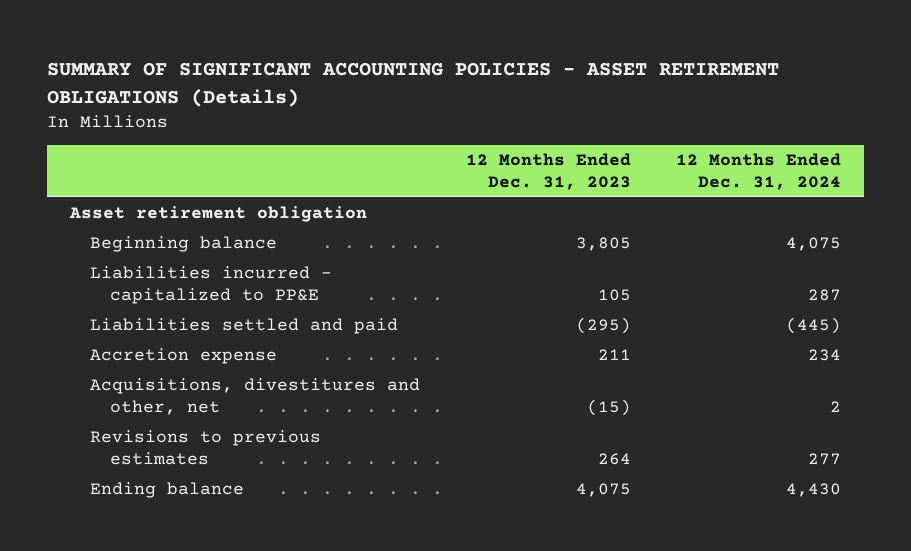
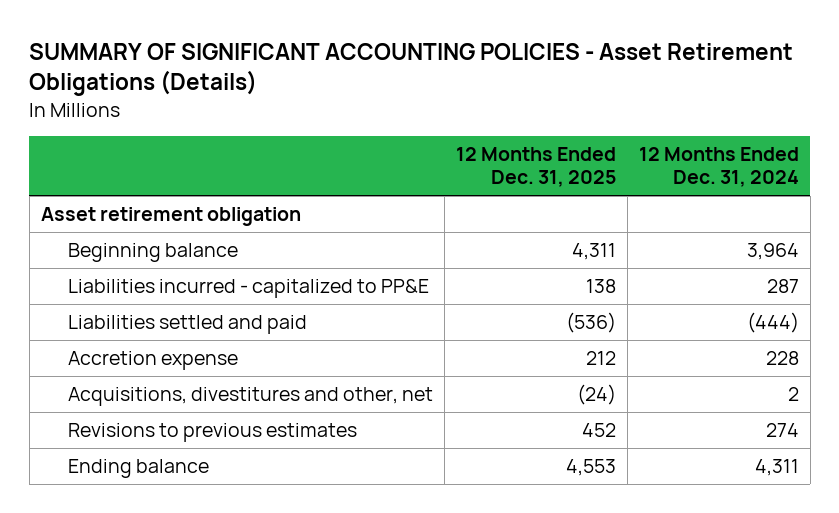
- SUMMARY OF SIGNIFICANT ACCOUNTING POLICIES - ASSET RETIREMENT OBLIGATIONS (Details)
+ SUMMARY OF SIGNIFICANT ACCOUNTING POLICIES - Asset Retirement Obligations (Details)
- | 12 Months Ended Dec. 31, 2023 | 12 Months Ended Dec. 31, 2024
+ | 12 Months Ended Dec. 31, 2025 | 12 Months Ended Dec. 31, 2024
- Beginning balance | 3,805 | 4,075
+ Beginning balance | 4,311 | 3,964
- Liabilities settled and paid | (295) | (445)
- Accretion expense | 211 | 234
+ Liabilities settled and paid | (536) | (444)
+ Accretion expense | 212 | 228
- Revisions to previous estimates | 264 | 277
- Ending balance | 4,075 | 4,430
+ Revisions to previous estimates | 452 | 274
+ Ending balance | 4,553 | 4,311

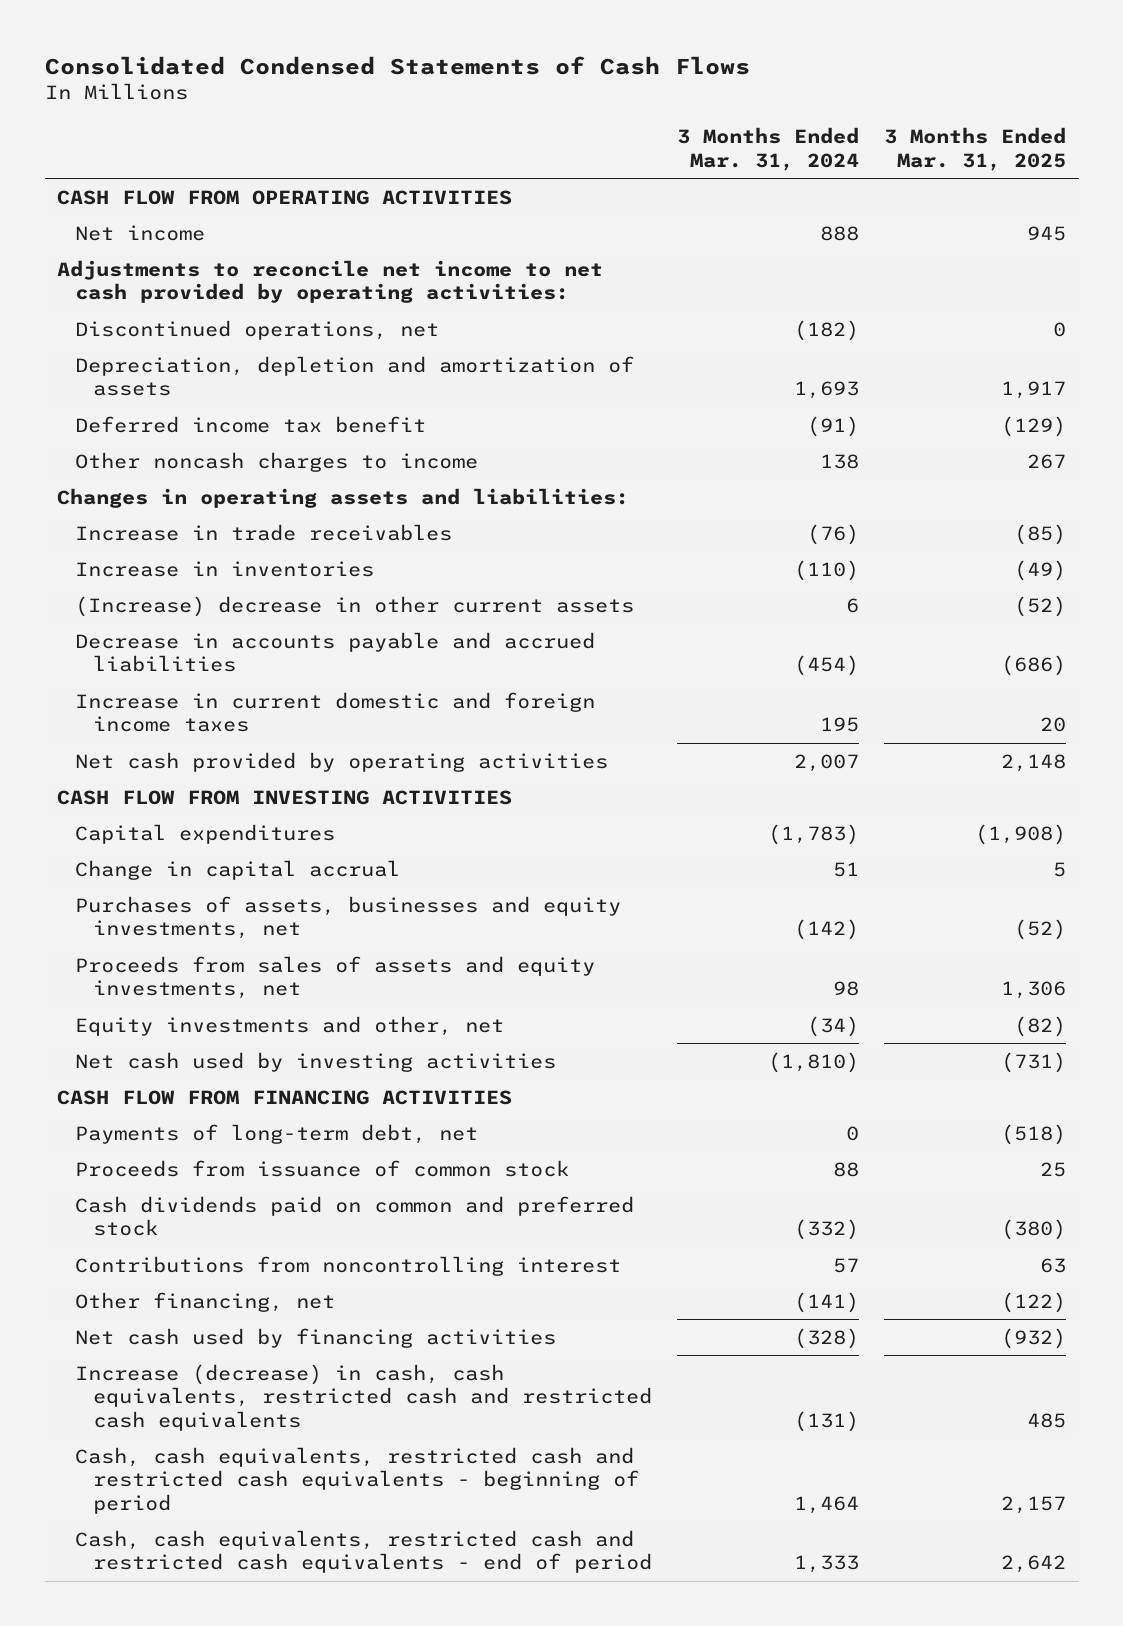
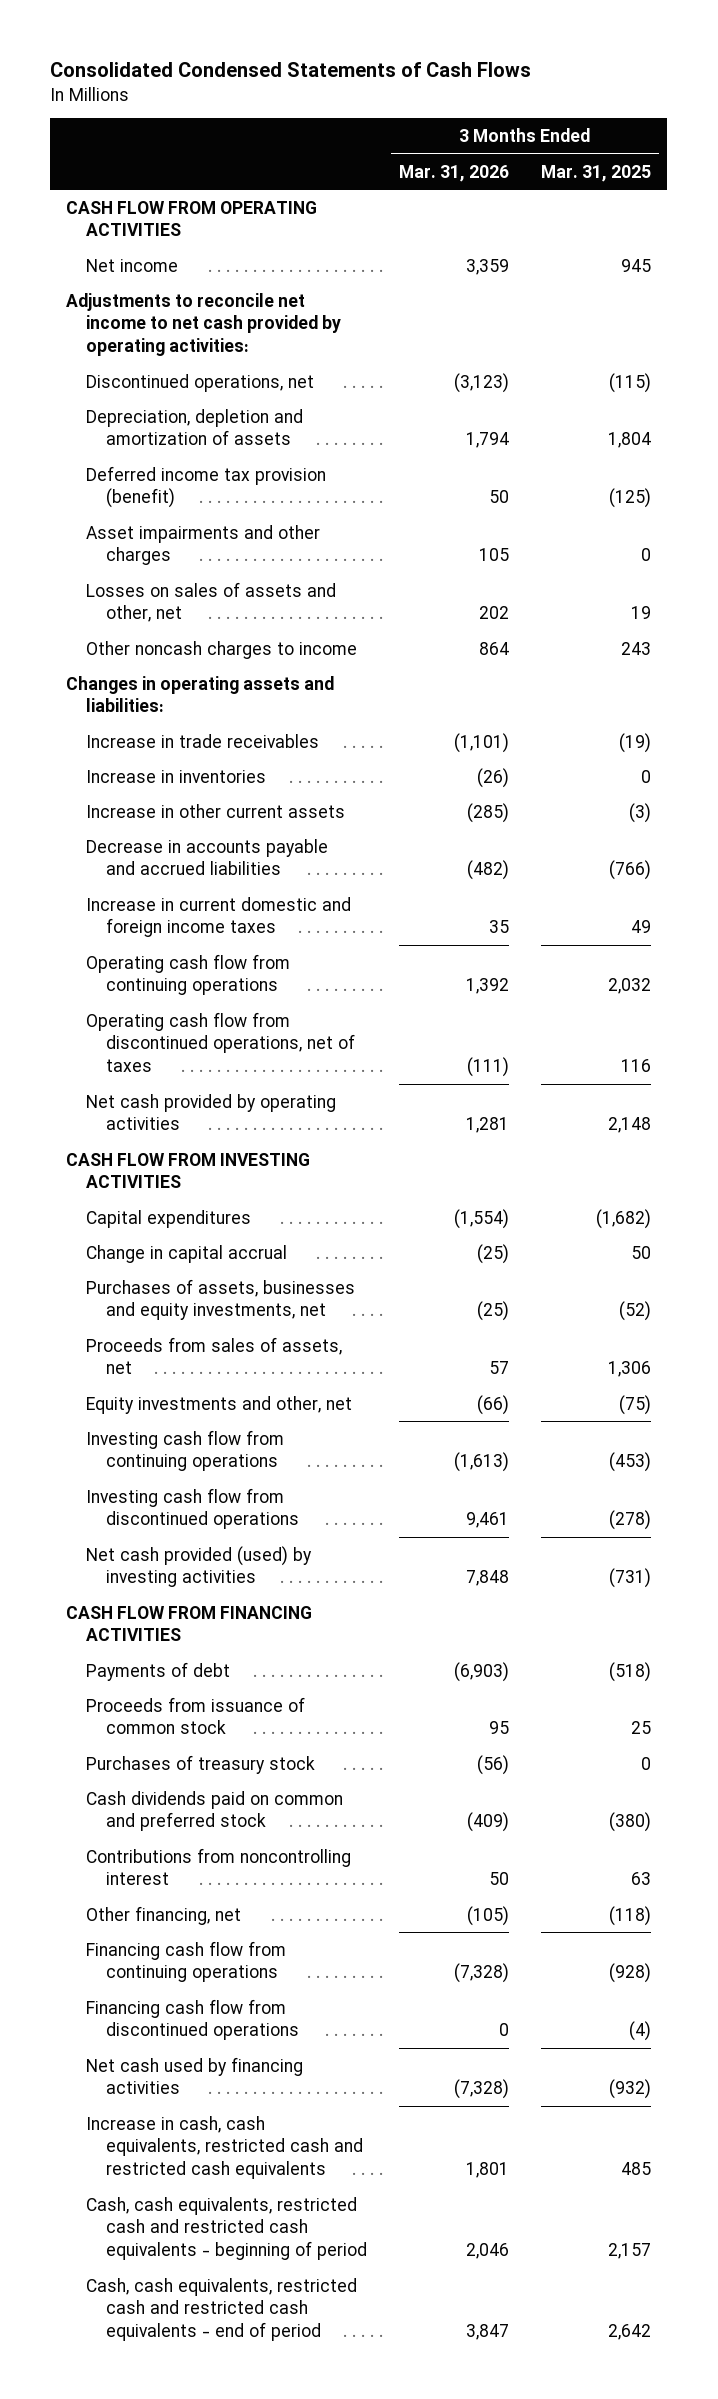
- | 3 Months Ended Mar. 31, 2024 | 3 Months Ended Mar. 31, 2025
+ | 3 Months Ended Mar. 31, 2026 | 3 Months Ended Mar. 31, 2025
- Discontinued operations, net | (182) | 0
- Depreciation, depletion and amortization of assets | 1,693 | 1,917
- Deferred income tax benefit | (91) | (129)
- Other noncash charges to income | 138 | 267
+ Discontinued operations, net | (3,123) | (115)
+ Depreciation, depletion and amortization of assets | 1,794 | 1,804
+ Deferred income tax provision (benefit) | 50 | (125)
+ Asset impairments and other charges | 105 | 0
+ Losses on sales of assets and other, net | 202 | 19
+ Other noncash charges to income | 864 | 243
- Increase in trade receivables | (76) | (85)
- Increase in inventories | (110) | (49)
- (Increase) decrease in other current assets | 6 | (52)
- Decrease in accounts payable and accrued liabilities | (454) | (686)
- Increase in current domestic and foreign income taxes | 195 | 20
+ Increase in trade receivables | (1,101) | (19)
+ Increase in inventories | (26) | 0
+ Increase in other current assets | (285) | (3)
+ Decrease in accounts payable and accrued liabilities | (482) | (766)
+ Increase in current domestic and foreign income taxes | 35 | 49
+ Operating cash flow from continuing operations | 1,392 | 2,032
+ Operating cash flow from discontinued operations, net of taxes | (111) | 116
- Capital expenditures | (1,783) | (1,908)
- Change in capital accrual | 51 | 5
+ Capital expenditures | (1,554) | (1,682)
+ Change in capital accrual | (25) | 50
- Proceeds from sales of assets and equity investments, net | 98 | 1,306
- Equity investments and other, net | (34) | (82)
- Net cash used by investing activities | (1,810) | (731)
+ Proceeds from sales of assets, net | 57 | 1,306
+ Equity investments and other, net | (66) | (75)
+ Investing cash flow from continuing operations | (1,613) | (453)
+ Investing cash flow from discontinued operations | 9,461 | (278)
+ Net cash provided (used) by investing activities | 7,848 | (731)
- Payments of long-term debt, net | 0 | (518)
+ Payments of debt | (6,903) | (518)
+ Purchases of treasury stock | (56) | 0
- Other financing, net | (141) | (122)
+ Other financing, net | (105) | (118)
+ Financing cash flow from continuing operations | (7,328) | (928)
+ Financing cash flow from discontinued operations | 0 | (4)
- Increase (decrease) in cash, cash equivalents, restricted cash and restricted cash equivalents | (131) | 485
+ Increase in cash, cash equivalents, restricted cash and restricted cash equivalents | 1,801 | 485

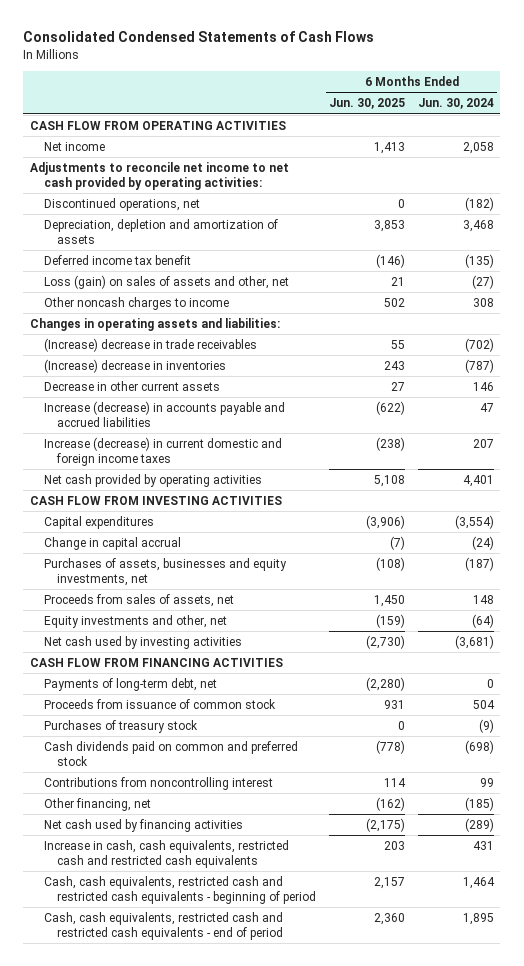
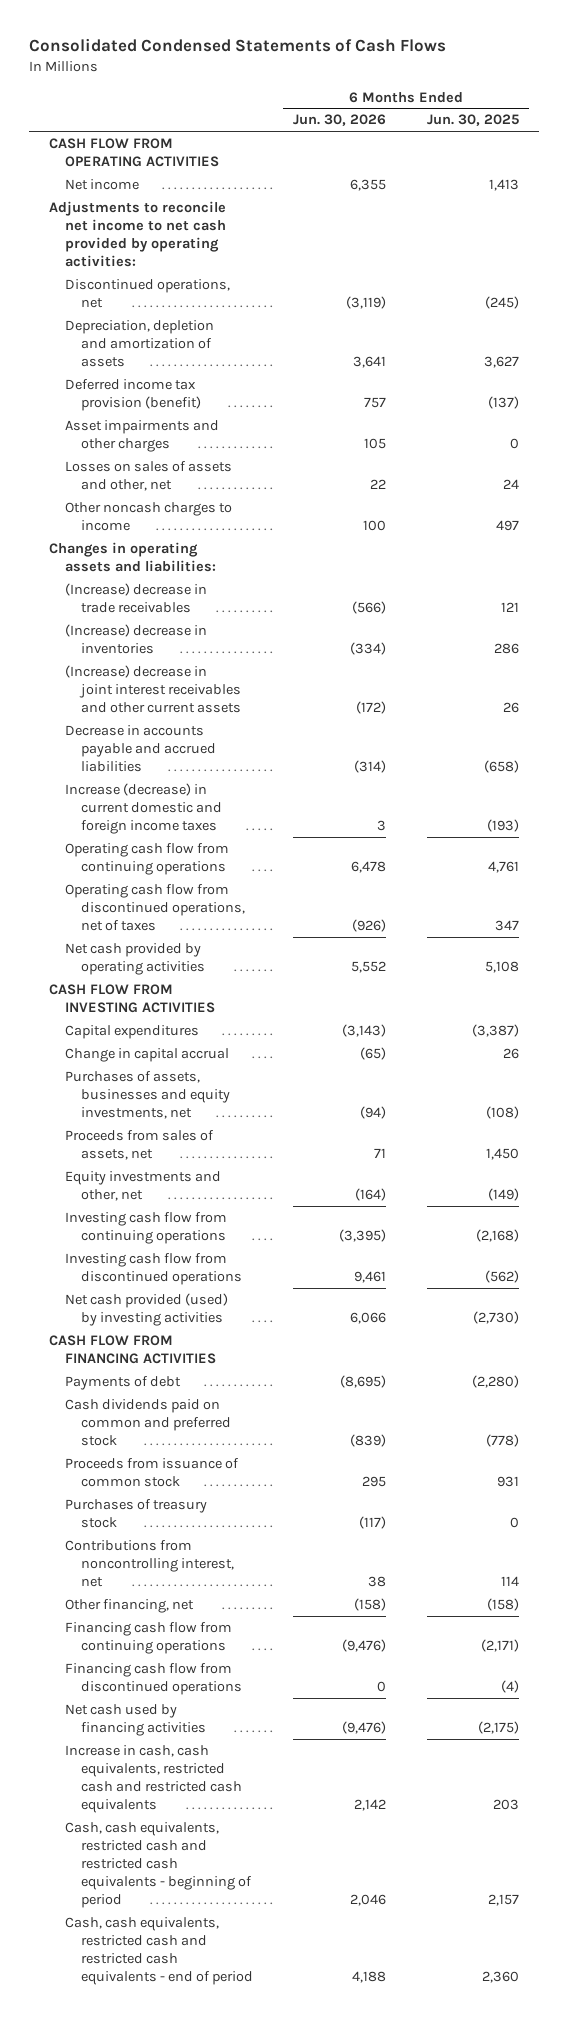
- | 6 Months Ended Jun. 30, 2025 | 6 Months Ended Jun. 30, 2024
+ | 6 Months Ended Jun. 30, 2026 | 6 Months Ended Jun. 30, 2025
- Discontinued operations, net | 0 | (182)
- Depreciation, depletion and amortization of assets | 3,853 | 3,468
- Deferred income tax benefit | (146) | (135)
- Loss (gain) on sales of assets and other, net | 21 | (27)
- Other noncash charges to income | 502 | 308
+ Discontinued operations, net | (3,119) | (245)
+ Depreciation, depletion and amortization of assets | 3,641 | 3,627
+ Deferred income tax provision (benefit) | 757 | (137)
+ Asset impairments and other charges | 105 | 0
+ Losses on sales of assets and other, net | 22 | 24
+ Other noncash charges to income | 100 | 497
- (Increase) decrease in trade receivables | 55 | (702)
- (Increase) decrease in inventories | 243 | (787)
- Decrease in other current assets | 27 | 146
- Increase (decrease) in accounts payable and accrued liabilities | (622) | 47
- Increase (decrease) in current domestic and foreign income taxes | (238) | 207
+ (Increase) decrease in trade receivables | (566) | 121
+ (Increase) decrease in inventories | (334) | 286
+ (Increase) decrease in joint interest receivables and other current assets | (172) | 26
+ Decrease in accounts payable and accrued liabilities | (314) | (658)
+ Increase (decrease) in current domestic and foreign income taxes | 3 | (193)
+ Operating cash flow from continuing operations | 6,478 | 4,761
+ Operating cash flow from discontinued operations, net of taxes | (926) | 347
- Capital expenditures | (3,906) | (3,554)
- Change in capital accrual | (7) | (24)
+ Capital expenditures | (3,143) | (3,387)
+ Change in capital accrual | (65) | 26
- Equity investments and other, net | (159) | (64)
- Net cash used by investing activities | (2,730) | (3,681)
+ Equity investments and other, net | (164) | (149)
+ Investing cash flow from continuing operations | (3,395) | (2,168)
+ Investing cash flow from discontinued operations | 9,461 | (562)
+ Net cash provided (used) by investing activities | 6,066 | (2,730)
- Payments of long-term debt, net | (2,280) | 0
+ Payments of debt | (8,695) | (2,280)
moved up: Cash dividends paid on common and preferred stock | (839) | (778)
- Contributions from noncontrolling interest | 114 | 99
- Other financing, net | (162) | (185)
+ Contributions from noncontrolling interest, net | 38 | 114
+ Other financing, net | (158) | (158)
+ Financing cash flow from continuing operations | (9,476) | (2,171)
+ Financing cash flow from discontinued operations | 0 | (4)

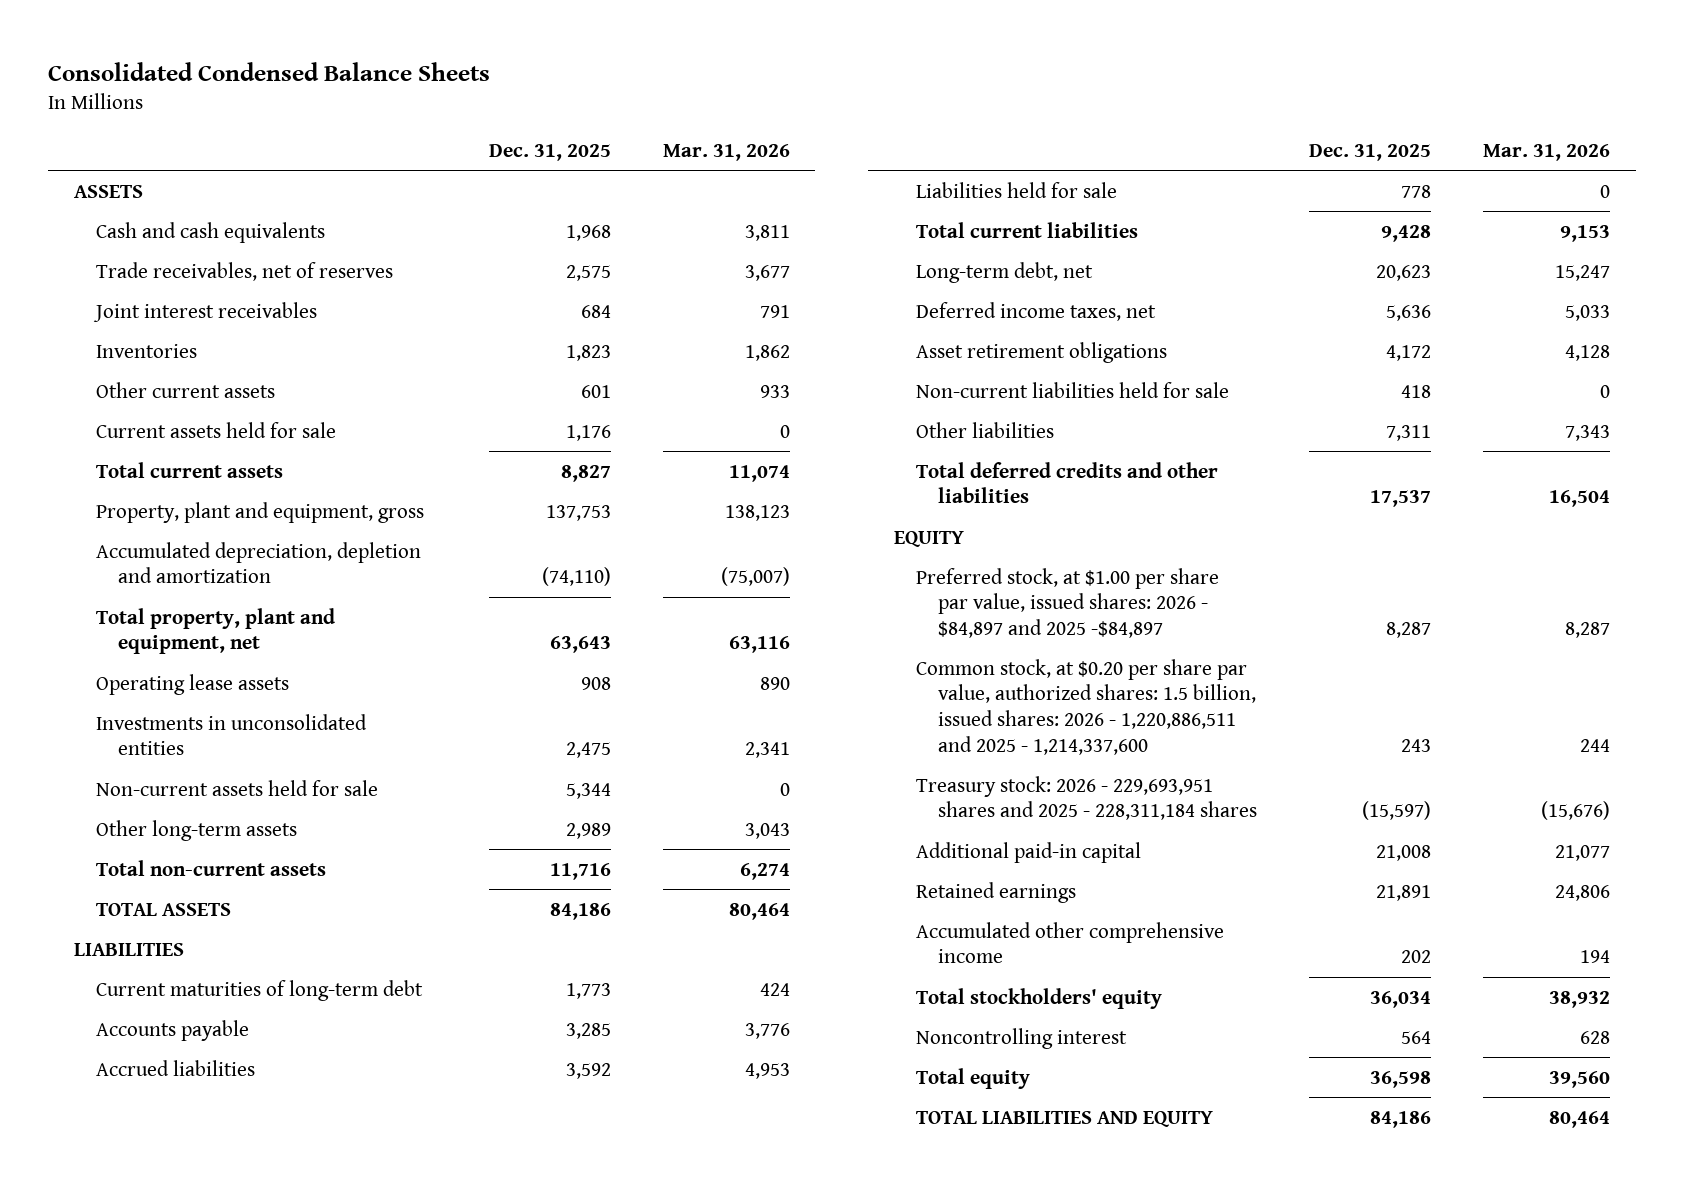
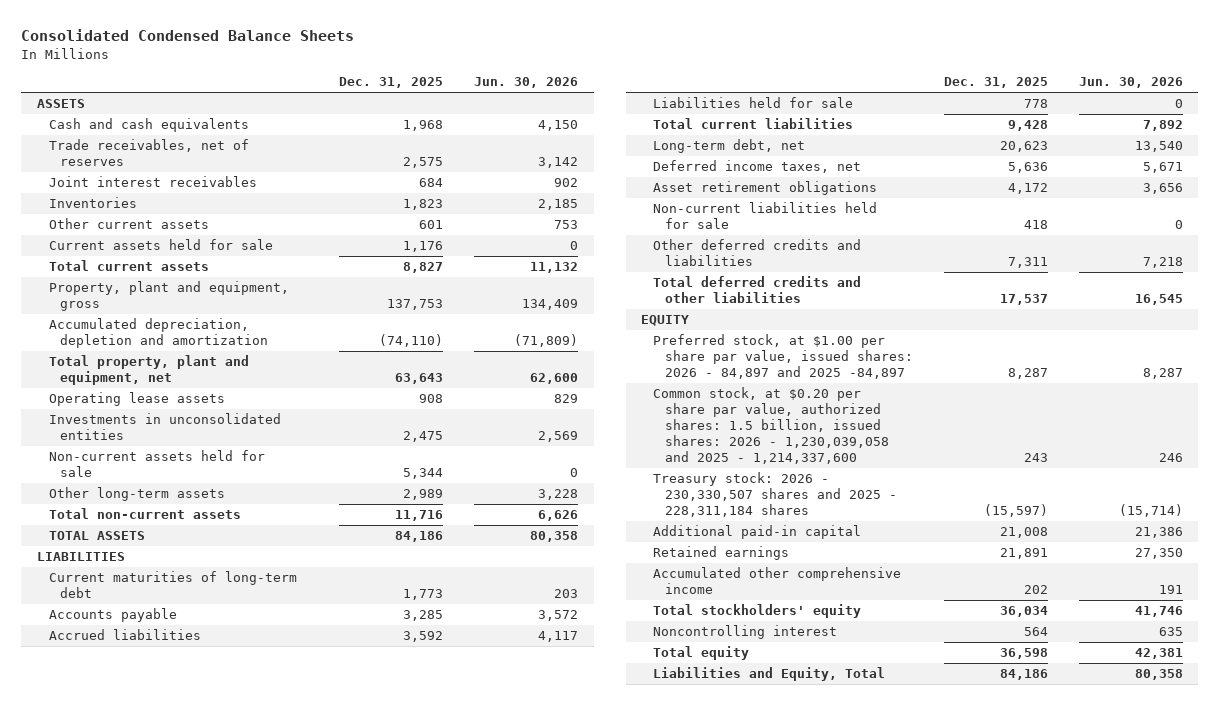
- | Dec. 31, 2025 | Mar. 31, 2026
+ | Dec. 31, 2025 | Jun. 30, 2026
- Other liabilities | 7,311 | 7,343
+ Other deferred credits and liabilities | 7,311 | 7,218
- Preferred stock, at $1.00 per share par value, issued shares: 2026 - $84,897 and 2025 -$84,897 | 8,287 | 8,287
- Common stock, at $0.20 per share par value, authorized shares: 1.5 billion, issued shares: 2026 - 1,220,886,511 and 2025 - 1,214,337,600 | 243 | 244
- Treasury stock: 2026 - 229,693,951 shares and 2025 - 228,311,184 shares | (15,597) | (15,676)
+ Preferred stock, at $1.00 per share par value, issued shares: 2026 - 84,897 and 2025 -84,897 | 8,287 | 8,287
+ Common stock, at $0.20 per share par value, authorized shares: 1.5 billion, issued shares: 2026 - 1,230,039,058 and 2025 - 1,214,337,600 | 243 | 246
+ Treasury stock: 2026 - 230,330,507 shares and 2025 - 228,311,184 shares | (15,597) | (15,714)
- TOTAL LIABILITIES AND EQUITY | 84,186 | 80,464
+ Liabilities and Equity, Total | 84,186 | 80,358

